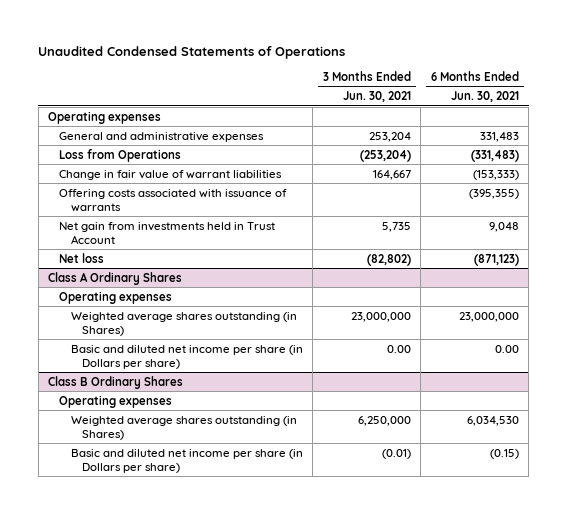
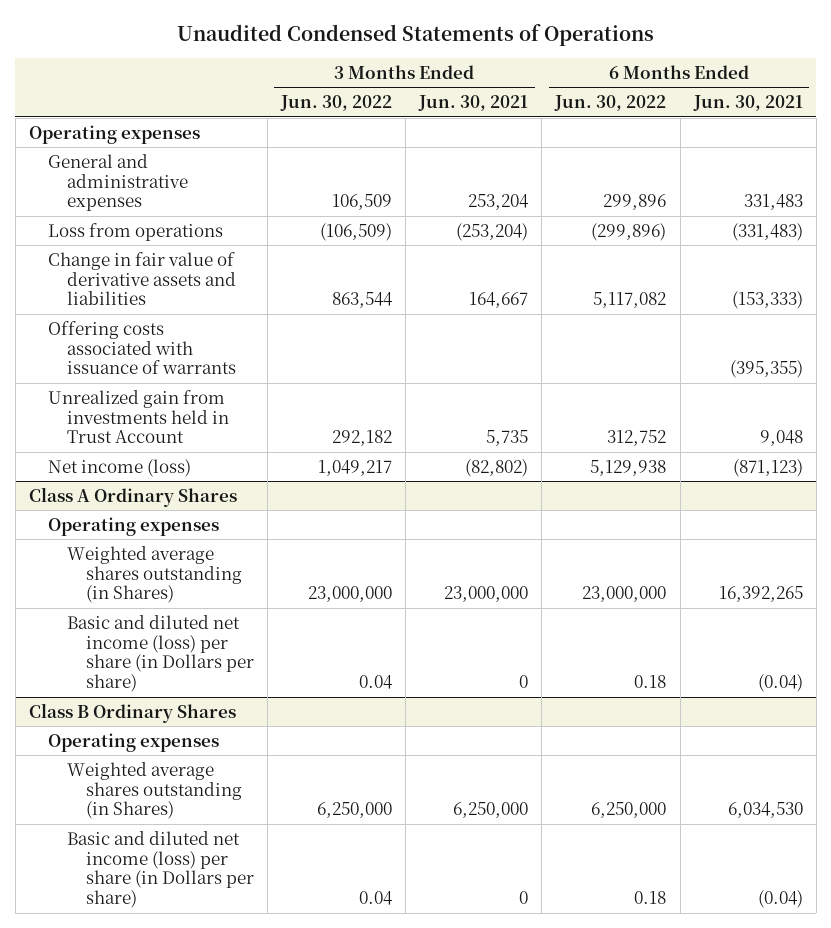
- | 3 Months Ended Jun. 30, 2021 | 6 Months Ended Jun. 30, 2021
+ | 3 Months Ended Jun. 30, 2022 | 3 Months Ended Jun. 30, 2021 | 6 Months Ended Jun. 30, 2022 | 6 Months Ended Jun. 30, 2021
- Loss from Operations | (253,204) | (331,483)
- Change in fair value of warrant liabilities | 164,667 | (153,333)
+ Loss from operations | (106,509) | (253,204) | (299,896) | (331,483)
+ Change in fair value of derivative assets and liabilities | 863,544 | 164,667 | 5,117,082 | (153,333)
- Net gain from investments held in Trust Account | 5,735 | 9,048
- Net loss | (82,802) | (871,123)
+ Unrealized gain from investments held in Trust Account | 292,182 | 5,735 | 312,752 | 9,048
+ Net income (loss) | 1,049,217 | (82,802) | 5,129,938 | (871,123)
@ Class A Ordinary Shares
- Weighted average shares outstanding (in Shares) | 23,000,000 | 23,000,000
- Basic and diluted net income per share (in Dollars per share) | 0.00 | 0.00
+ Weighted average shares outstanding (in Shares) | 23,000,000 | 23,000,000 | 23,000,000 | 16,392,265
+ Basic and diluted net income (loss) per share (in Dollars per share) | 0.04 | 0 | 0.18 | (0.04)
@ Class B Ordinary Shares
- Basic and diluted net income per share (in Dollars per share) | (0.01) | (0.15)
+ Basic and diluted net income (loss) per share (in Dollars per share) | 0.04 | 0 | 0.18 | (0.04)

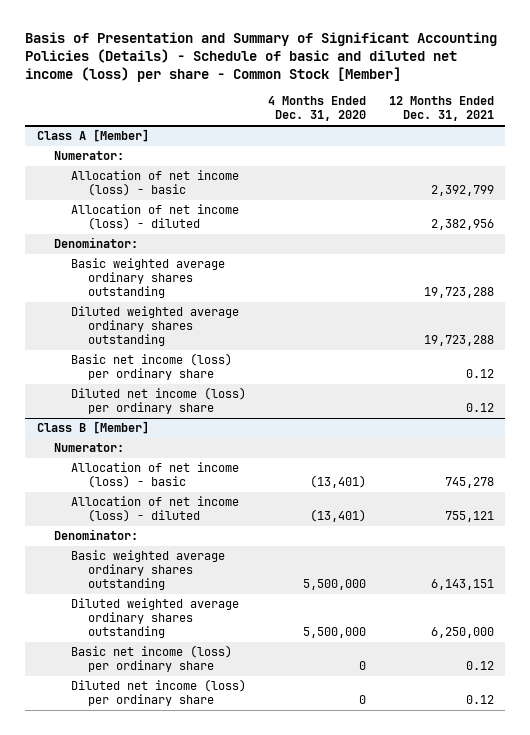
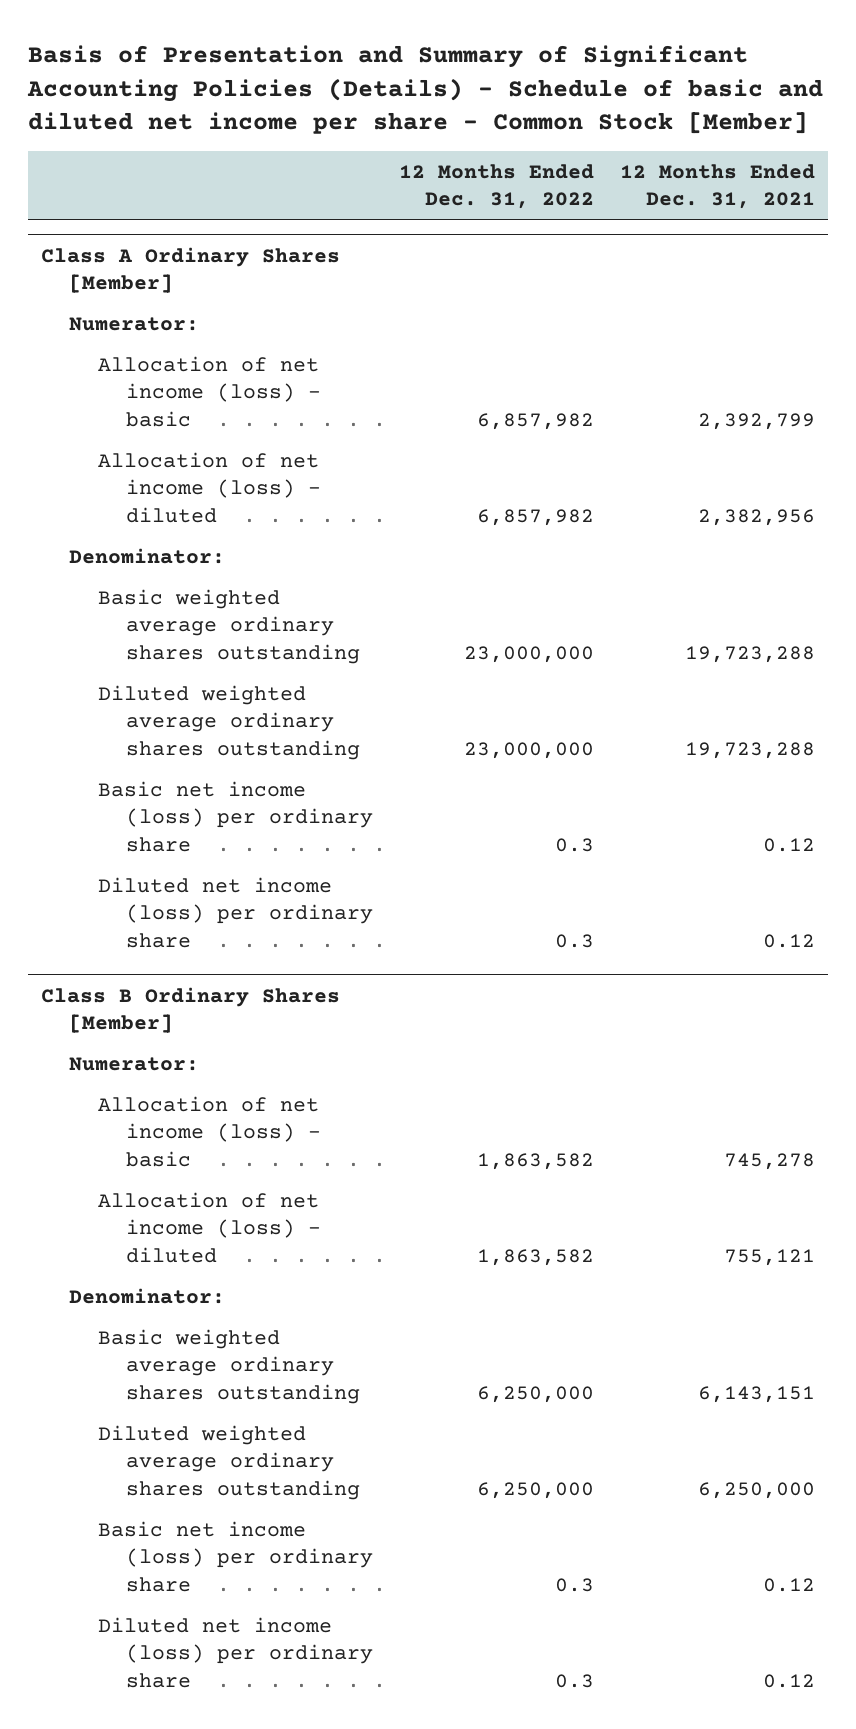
- Basis of Presentation and Summary of Significant Accounting Policies (Details) - Schedule of basic and diluted net income (loss) per share - Common Stock [Member]
+ Basis of Presentation and Summary of Significant Accounting Policies (Details) - Schedule of basic and diluted net income per share - Common Stock [Member]
- | 4 Months Ended Dec. 31, 2020 | 12 Months Ended Dec. 31, 2021
+ | 12 Months Ended Dec. 31, 2022 | 12 Months Ended Dec. 31, 2021
- Class A [Member]
+ Class A Ordinary Shares [Member]
- Class B [Member]
+ Class B Ordinary Shares [Member]

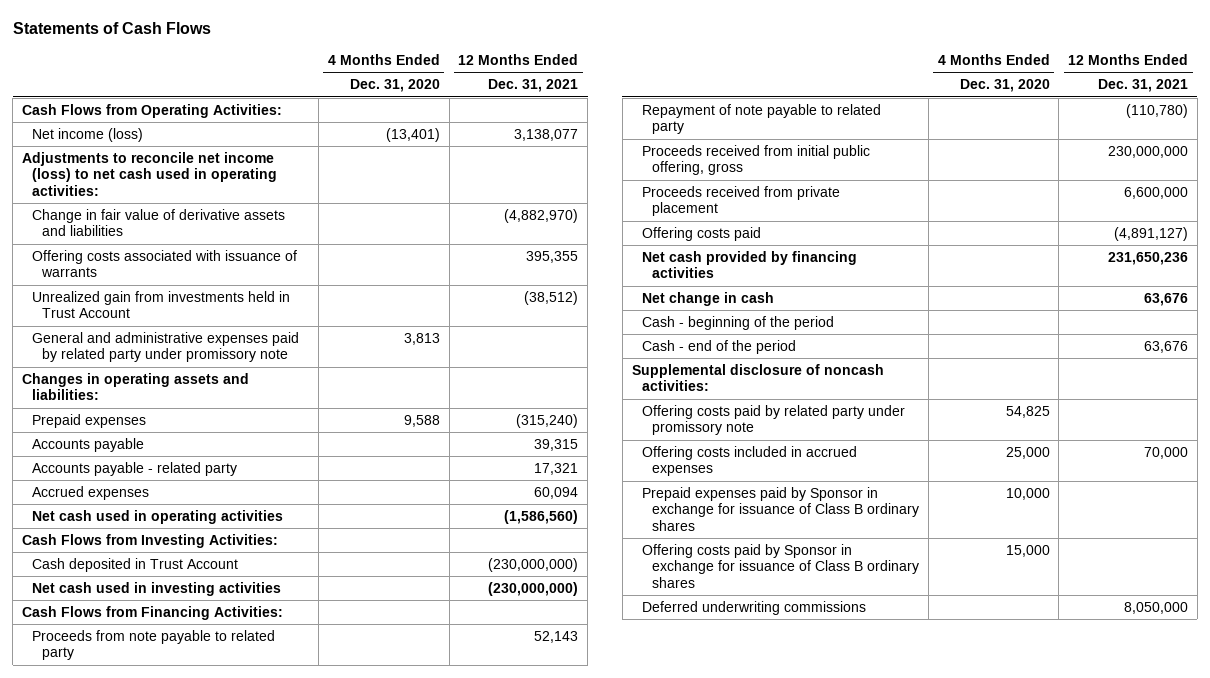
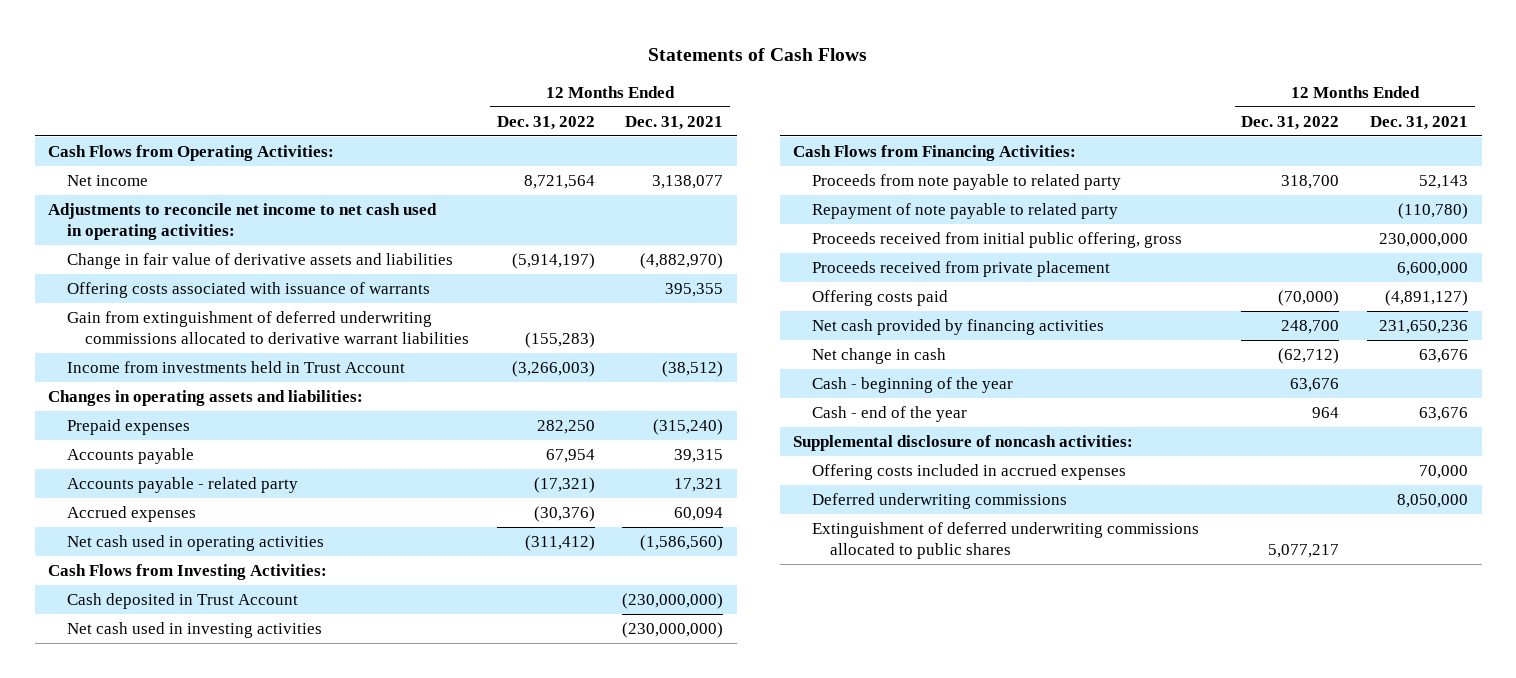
- | 4 Months Ended Dec. 31, 2020 | 12 Months Ended Dec. 31, 2021
+ | 12 Months Ended Dec. 31, 2022 | 12 Months Ended Dec. 31, 2021
- Net income (loss) | (13,401) | 3,138,077
- Adjustments to reconcile net income (loss) to net cash used in operating activities:
+ Net income | 8,721,564 | 3,138,077
+ Adjustments to reconcile net income to net cash used in operating activities:
- Unrealized gain from investments held in Trust Account | | (38,512)
- General and administrative expenses paid by related party under promissory note | 3,813 |
+ Gain from extinguishment of deferred underwriting commissions allocated to derivative warrant liabilities | (155,283) |
+ Income from investments held in Trust Account | (3,266,003) | (38,512)
- Cash - beginning of the period
- Cash - end of the period | | 63,676
+ Cash - beginning of the year | 63,676 |
+ Cash - end of the year | 964 | 63,676
- Offering costs paid by related party under promissory note | 54,825 |
- Prepaid expenses paid by Sponsor in exchange for issuance of Class B ordinary shares | 10,000 |
- Offering costs paid by Sponsor in exchange for issuance of Class B ordinary shares | 15,000 |
+ Extinguishment of deferred underwriting commissions allocated to public shares | 5,077,217 |

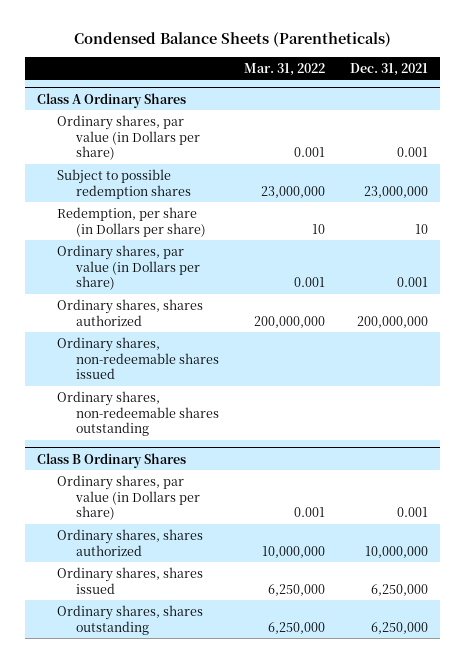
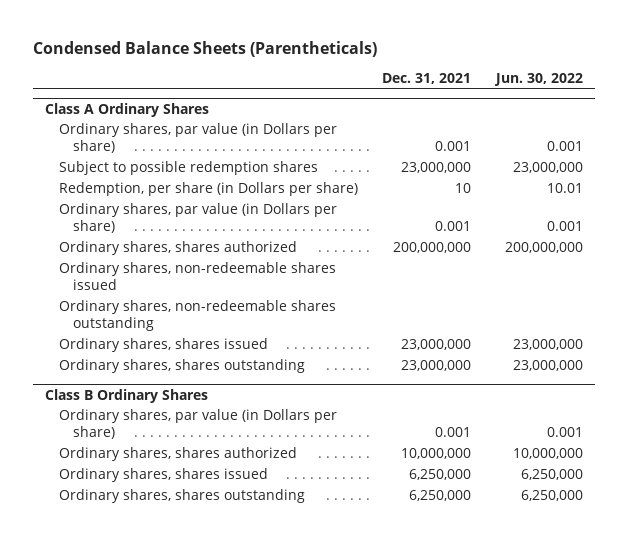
- | Mar. 31, 2022 | Dec. 31, 2021
+ | Dec. 31, 2021 | Jun. 30, 2022
@ Class A Ordinary Shares
+ Ordinary shares, shares issued | 23,000,000 | 23,000,000
+ Ordinary shares, shares outstanding | 23,000,000 | 23,000,000

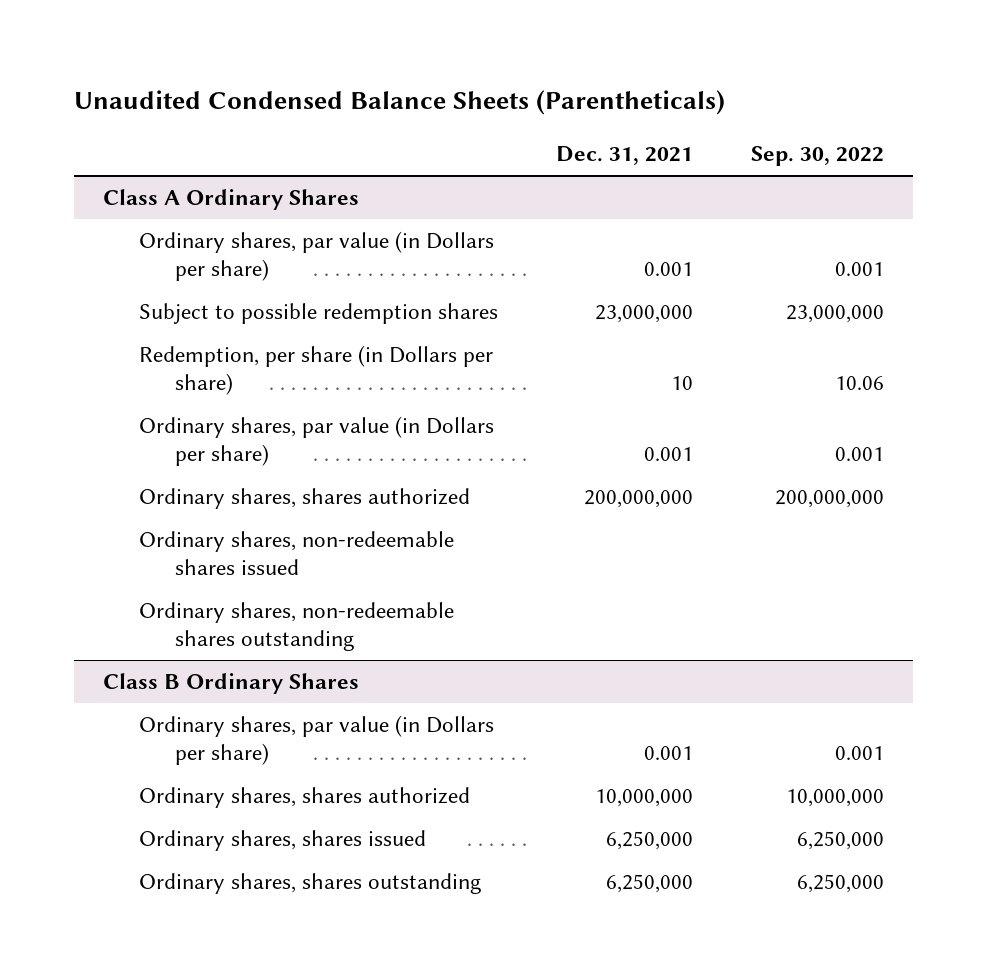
- Condensed Balance Sheets (Parentheticals)
+ Unaudited Condensed Balance Sheets (Parentheticals)
- | Dec. 31, 2021 | Jun. 30, 2022
+ | Dec. 31, 2021 | Sep. 30, 2022
@ Class A Ordinary Shares
- Ordinary shares, shares issued | 23,000,000 | 23,000,000
- Ordinary shares, shares outstanding | 23,000,000 | 23,000,000

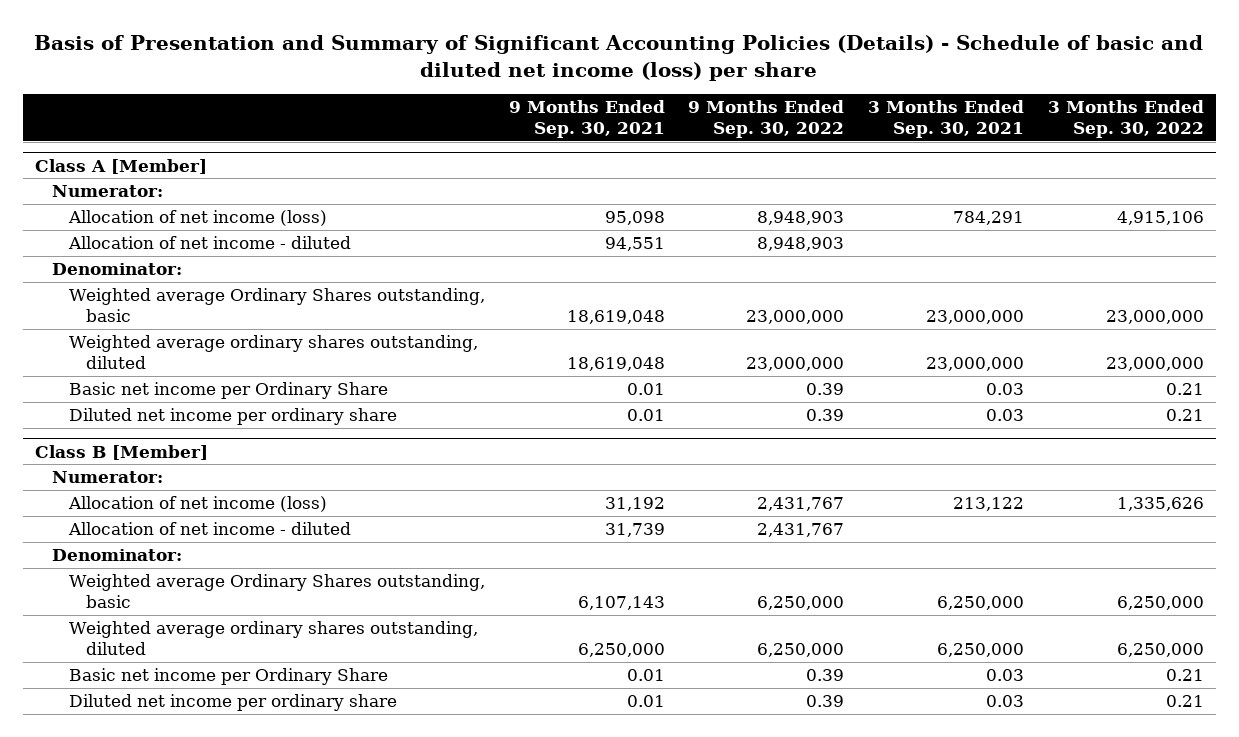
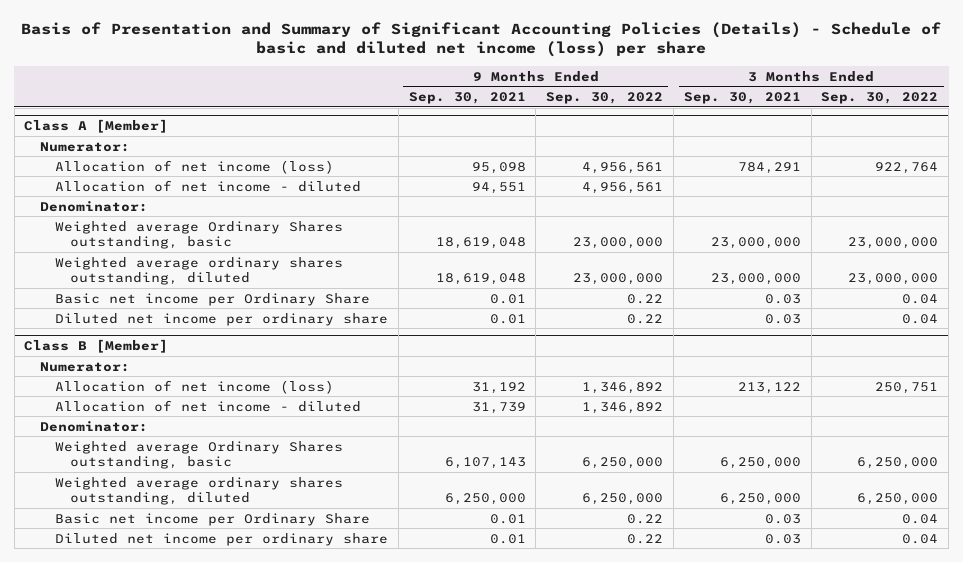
@ Class A [Member]
- Allocation of net income (loss) | 95,098 | 8,948,903 | 784,291 | 4,915,106
- Allocation of net income - diluted | 94,551 | 8,948,903 | |
+ Allocation of net income (loss) | 95,098 | 4,956,561 | 784,291 | 922,764
+ Allocation of net income - diluted | 94,551 | 4,956,561 | |
- Basic net income per Ordinary Share | 0.01 | 0.39 | 0.03 | 0.21
- Diluted net income per ordinary share | 0.01 | 0.39 | 0.03 | 0.21
+ Basic net income per Ordinary Share | 0.01 | 0.22 | 0.03 | 0.04
+ Diluted net income per ordinary share | 0.01 | 0.22 | 0.03 | 0.04
@ Class B [Member]
- Allocation of net income (loss) | 31,192 | 2,431,767 | 213,122 | 1,335,626
- Allocation of net income - diluted | 31,739 | 2,431,767 | |
+ Allocation of net income (loss) | 31,192 | 1,346,892 | 213,122 | 250,751
+ Allocation of net income - diluted | 31,739 | 1,346,892 | |
- Basic net income per Ordinary Share | 0.01 | 0.39 | 0.03 | 0.21
- Diluted net income per ordinary share | 0.01 | 0.39 | 0.03 | 0.21
+ Basic net income per Ordinary Share | 0.01 | 0.22 | 0.03 | 0.04
+ Diluted net income per ordinary share | 0.01 | 0.22 | 0.03 | 0.04

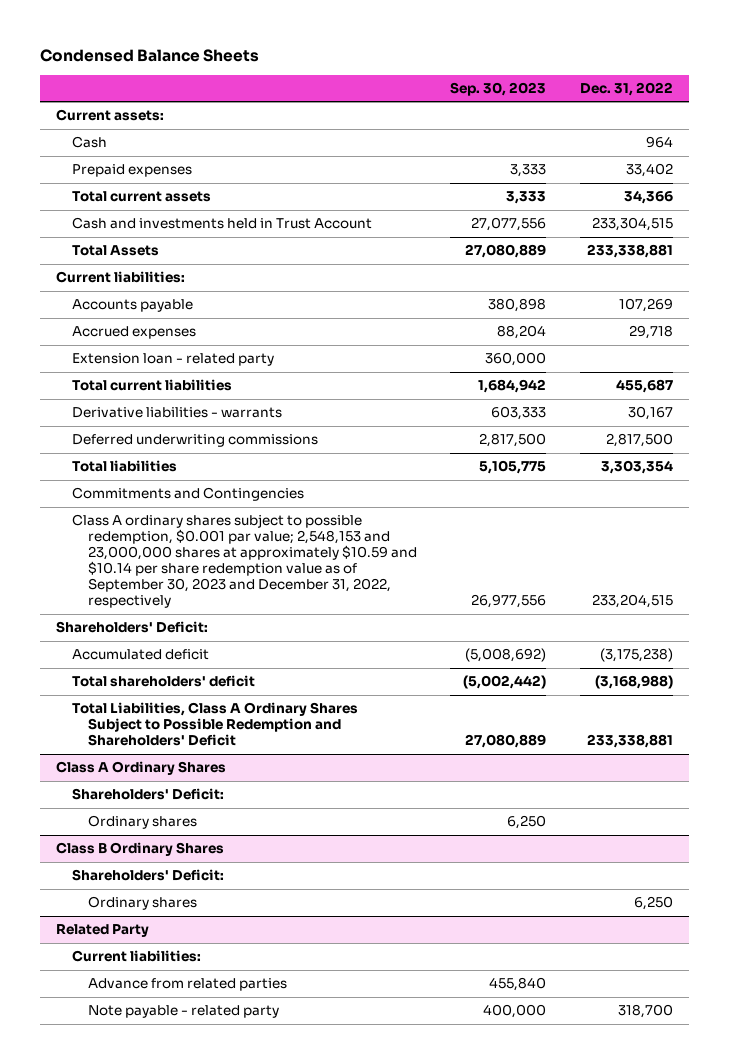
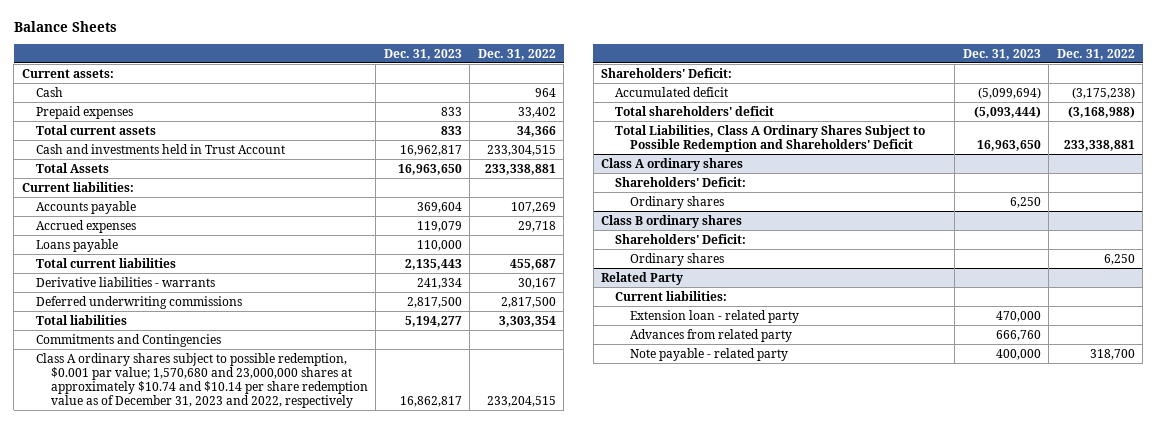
- Condensed Balance Sheets
+ Balance Sheets
- | Sep. 30, 2023 | Dec. 31, 2022
+ | Dec. 31, 2023 | Dec. 31, 2022
- Extension loan - related party | 360,000 |
+ Loans payable | 110,000 |
- Class A ordinary shares subject to possible redemption, $0.001 par value; 2,548,153 and 23,000,000 shares at approximately $10.59 and $10.14 per share redemption value as of September 30, 2023 and December 31, 2022, respectively | 26,977,556 | 233,204,515
+ Class A ordinary shares subject to possible redemption, $0.001 par value; 1,570,680 and 23,000,000 shares at approximately $10.74 and $10.14 per share redemption value as of December 31, 2023 and 2022, respectively | 16,862,817 | 233,204,515
- Class A Ordinary Shares
+ Class A ordinary shares
- Class B Ordinary Shares
+ Class B ordinary shares
@ Related Party
- Advance from related parties | 455,840 |
+ Extension loan - related party | 470,000 |
+ Advances from related party | 666,760 |

